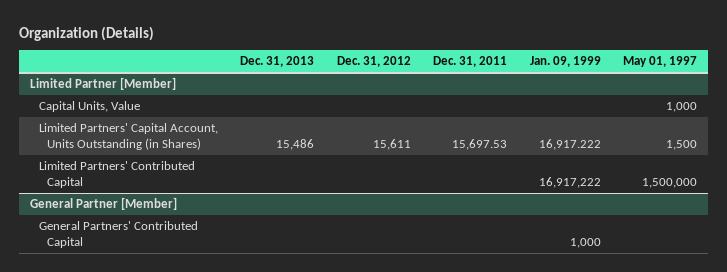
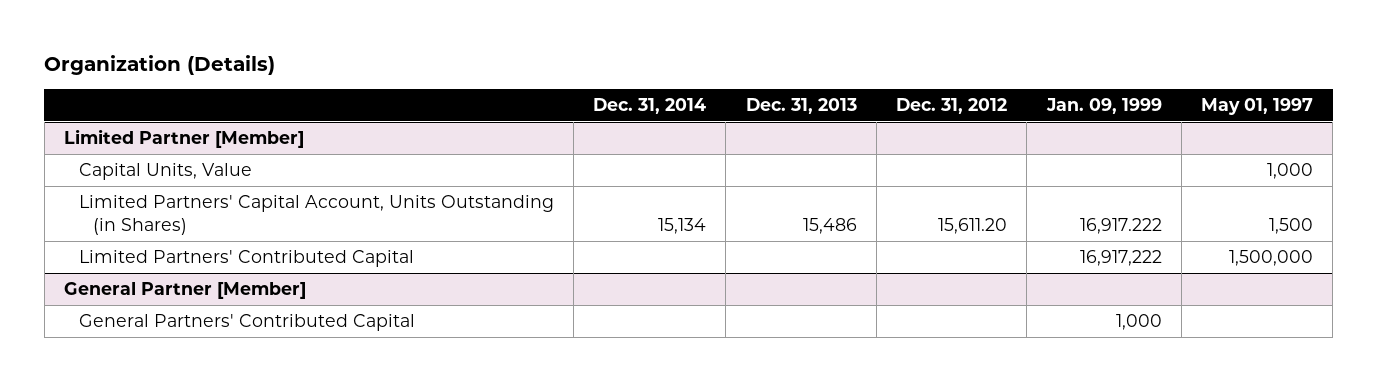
- | Dec. 31, 2013 | Dec. 31, 2012 | Dec. 31, 2011 | Jan. 09, 1999 | May 01, 1997
+ | Dec. 31, 2014 | Dec. 31, 2013 | Dec. 31, 2012 | Jan. 09, 1999 | May 01, 1997
@ Limited Partner [Member]
- Limited Partners' Capital Account, Units Outstanding (in Shares) | 15,486 | 15,611 | 15,697.53 | 16,917.222 | 1,500
+ Limited Partners' Capital Account, Units Outstanding (in Shares) | 15,134 | 15,486 | 15,611.20 | 16,917.222 | 1,500

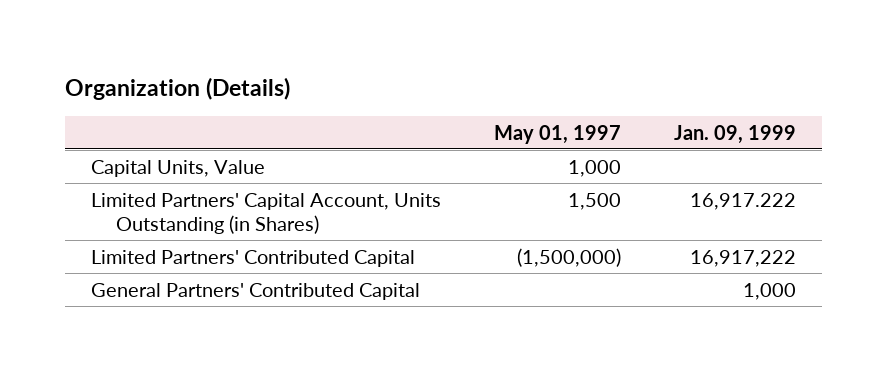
- | Dec. 31, 2014 | Dec. 31, 2013 | Dec. 31, 2012 | Jan. 09, 1999 | May 01, 1997
+ | May 01, 1997 | Jan. 09, 1999
- Limited Partner [Member]
- Limited Partners' Contributed Capital | | | | 16,917,222 | 1,500,000
- General Partner [Member]
+ Limited Partners' Contributed Capital | (1,500,000) | 16,917,222

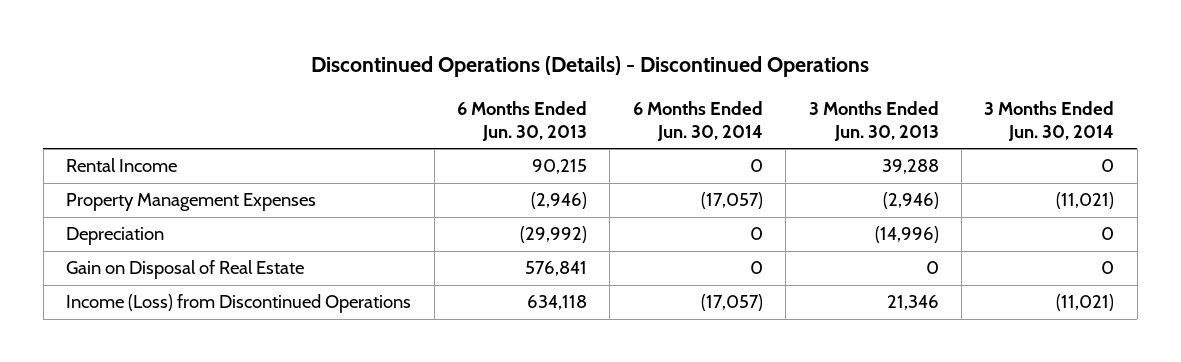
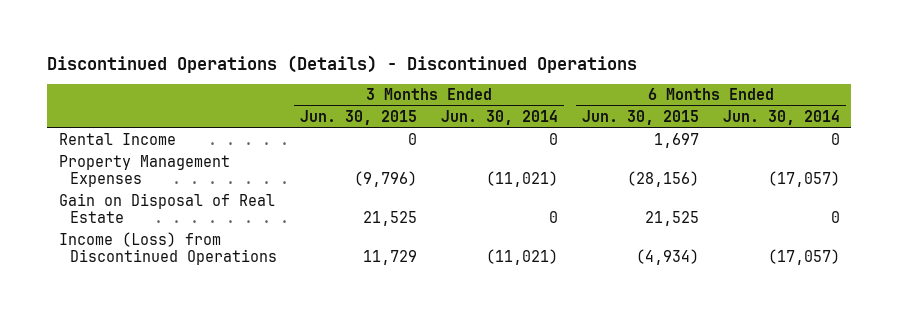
- | 6 Months Ended Jun. 30, 2013 | 6 Months Ended Jun. 30, 2014 | 3 Months Ended Jun. 30, 2013 | 3 Months Ended Jun. 30, 2014
+ | 3 Months Ended Jun. 30, 2015 | 3 Months Ended Jun. 30, 2014 | 6 Months Ended Jun. 30, 2015 | 6 Months Ended Jun. 30, 2014
- Depreciation | (29,992) | 0 | (14,996) | 0

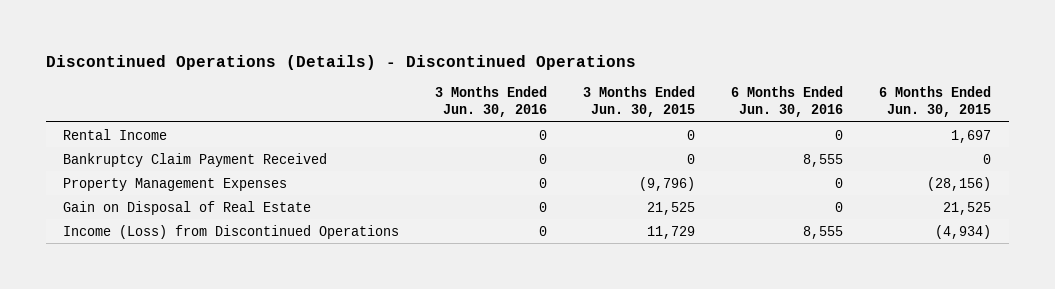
- | 3 Months Ended Jun. 30, 2015 | 3 Months Ended Jun. 30, 2014 | 6 Months Ended Jun. 30, 2015 | 6 Months Ended Jun. 30, 2014
+ | 3 Months Ended Jun. 30, 2016 | 3 Months Ended Jun. 30, 2015 | 6 Months Ended Jun. 30, 2016 | 6 Months Ended Jun. 30, 2015
+ Bankruptcy Claim Payment Received | 0 | 0 | 8,555 | 0

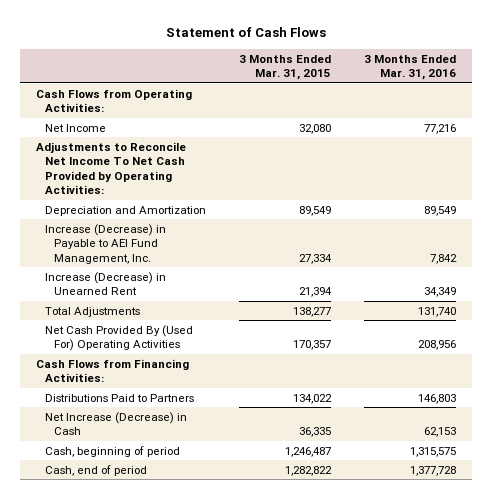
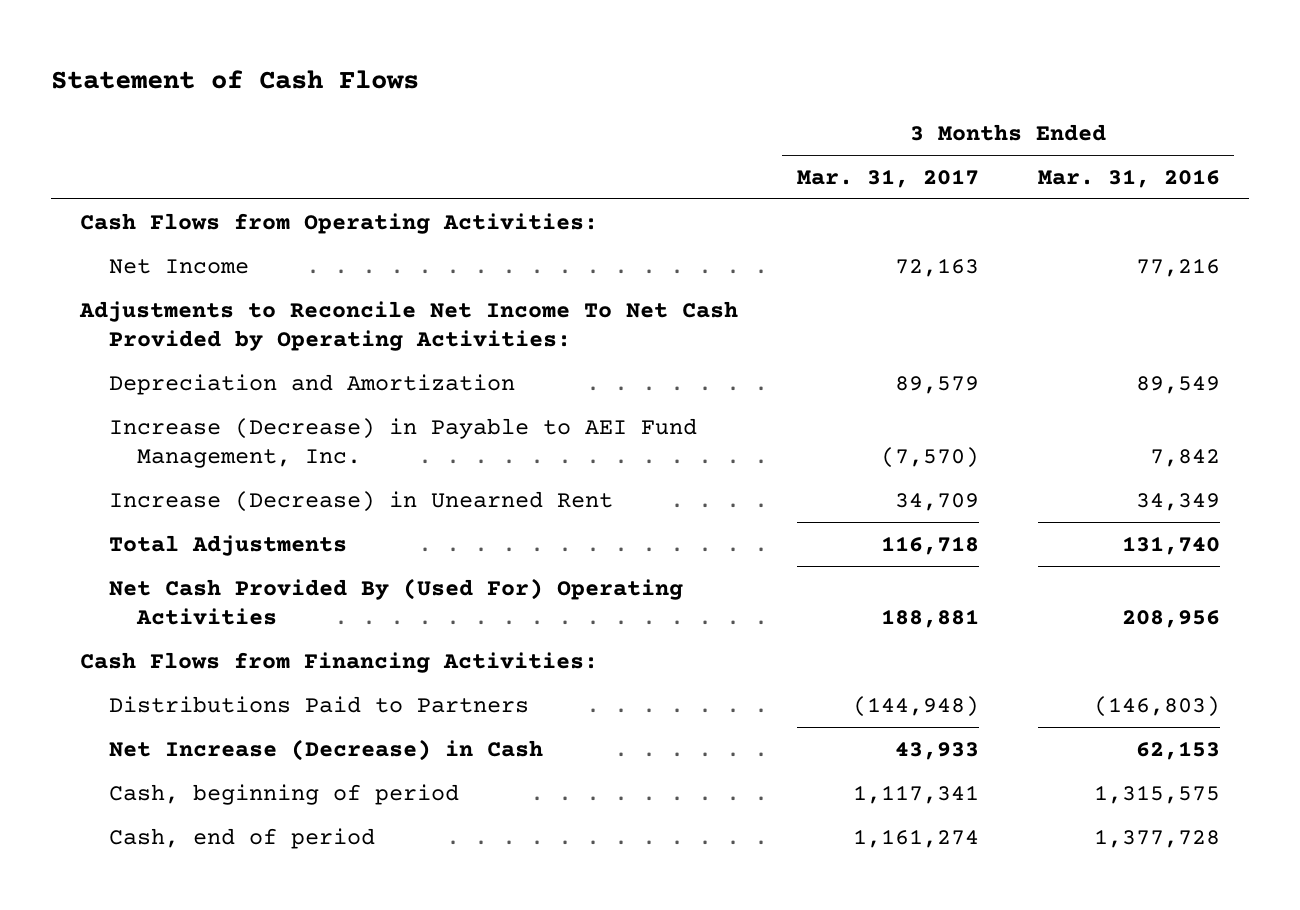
- | 3 Months Ended Mar. 31, 2015 | 3 Months Ended Mar. 31, 2016
+ | 3 Months Ended Mar. 31, 2017 | 3 Months Ended Mar. 31, 2016
- Distributions Paid to Partners | 134,022 | 146,803
+ Distributions Paid to Partners | (144,948) | (146,803)

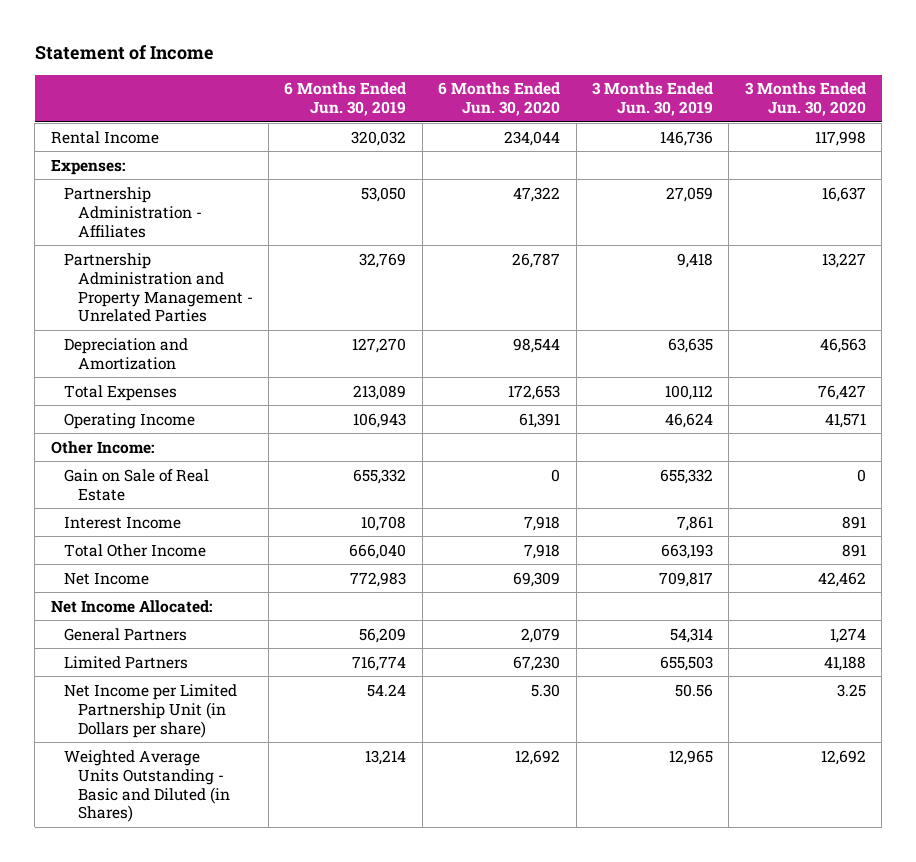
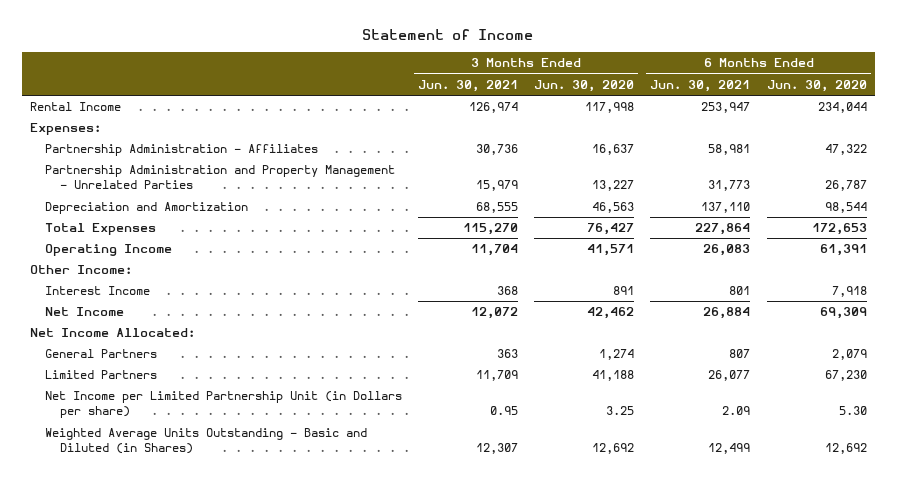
- | 6 Months Ended Jun. 30, 2019 | 6 Months Ended Jun. 30, 2020 | 3 Months Ended Jun. 30, 2019 | 3 Months Ended Jun. 30, 2020
+ | 3 Months Ended Jun. 30, 2021 | 3 Months Ended Jun. 30, 2020 | 6 Months Ended Jun. 30, 2021 | 6 Months Ended Jun. 30, 2020
- Gain on Sale of Real Estate | 655,332 | 0 | 655,332 | 0
- Total Other Income | 666,040 | 7,918 | 663,193 | 891

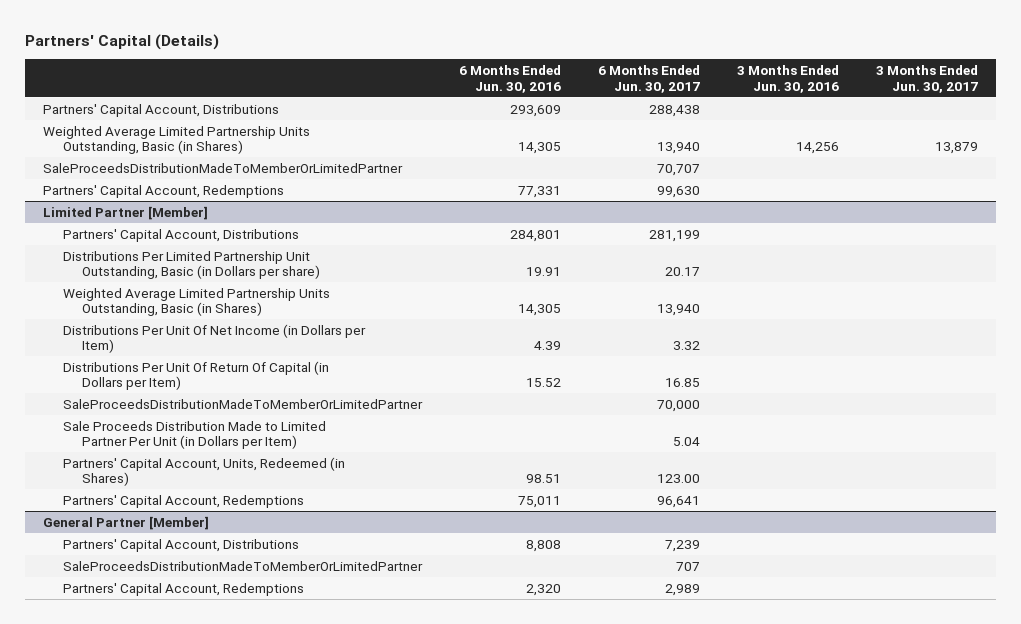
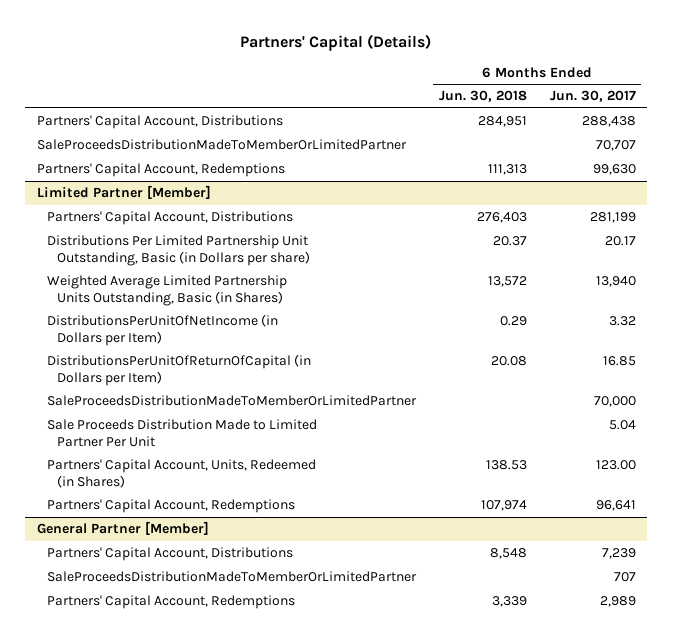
- | 6 Months Ended Jun. 30, 2016 | 6 Months Ended Jun. 30, 2017 | 3 Months Ended Jun. 30, 2016 | 3 Months Ended Jun. 30, 2017
+ | 6 Months Ended Jun. 30, 2018 | 6 Months Ended Jun. 30, 2017
- Weighted Average Limited Partnership Units Outstanding, Basic (in Shares) | 14,305 | 13,940 | 14,256 | 13,879
@ Limited Partner [Member]
- Distributions Per Unit Of Net Income (in Dollars per Item) | 4.39 | 3.32 | |
- Distributions Per Unit Of Return Of Capital (in Dollars per Item) | 15.52 | 16.85 | |
+ DistributionsPerUnitOfNetIncome (in Dollars per Item) | 0.29 | 3.32
+ DistributionsPerUnitOfReturnOfCapital (in Dollars per Item) | 20.08 | 16.85
- Sale Proceeds Distribution Made to Limited Partner Per Unit (in Dollars per Item) | | 5.04 | |
+ Sale Proceeds Distribution Made to Limited Partner Per Unit | | 5.04

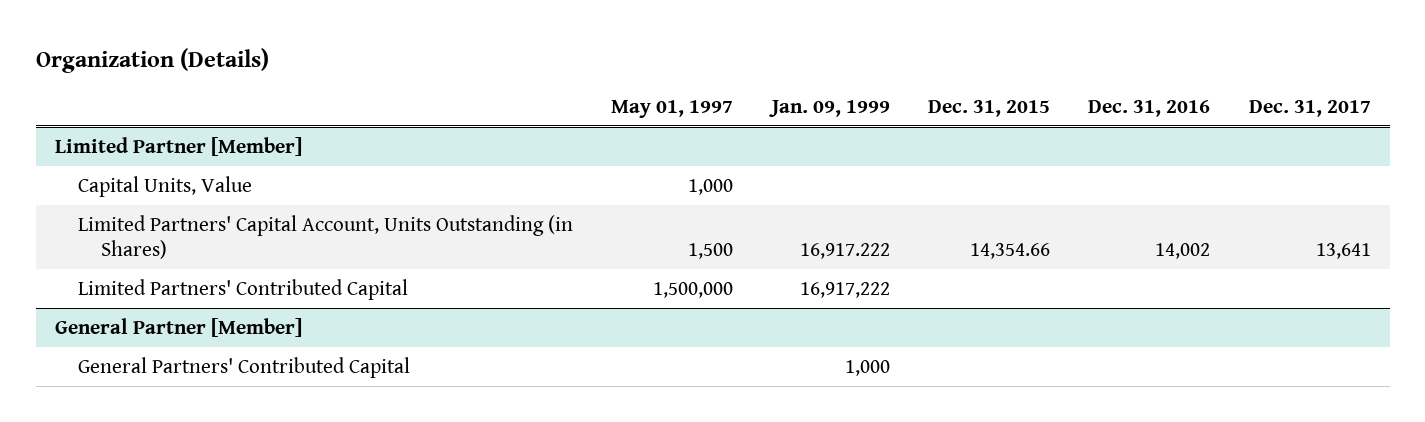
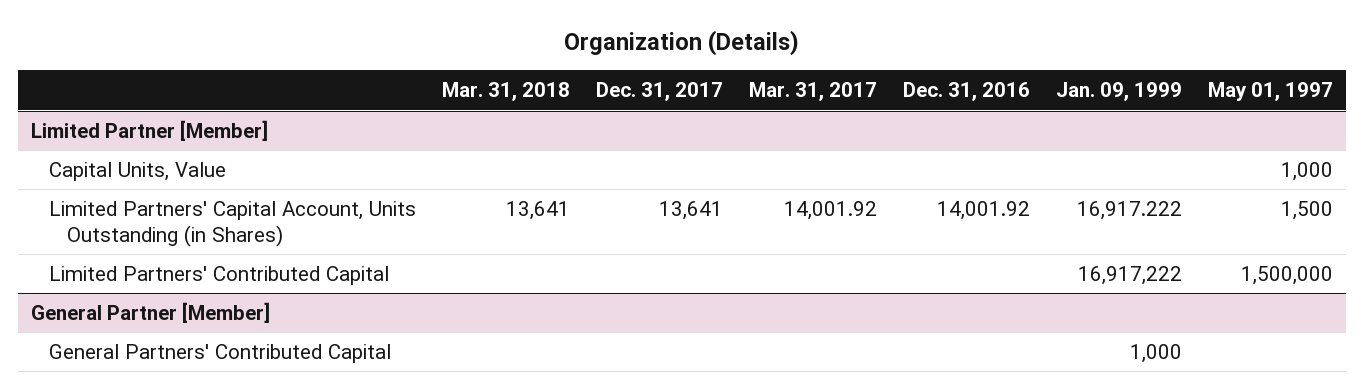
- | May 01, 1997 | Jan. 09, 1999 | Dec. 31, 2015 | Dec. 31, 2016 | Dec. 31, 2017
+ | Mar. 31, 2018 | Dec. 31, 2017 | Mar. 31, 2017 | Dec. 31, 2016 | Jan. 09, 1999 | May 01, 1997
@ Limited Partner [Member]
- Limited Partners' Capital Account, Units Outstanding (in Shares) | 1,500 | 16,917.222 | 14,354.66 | 14,002 | 13,641
+ Limited Partners' Capital Account, Units Outstanding (in Shares) | 13,641 | 13,641 | 14,001.92 | 14,001.92 | 16,917.222 | 1,500

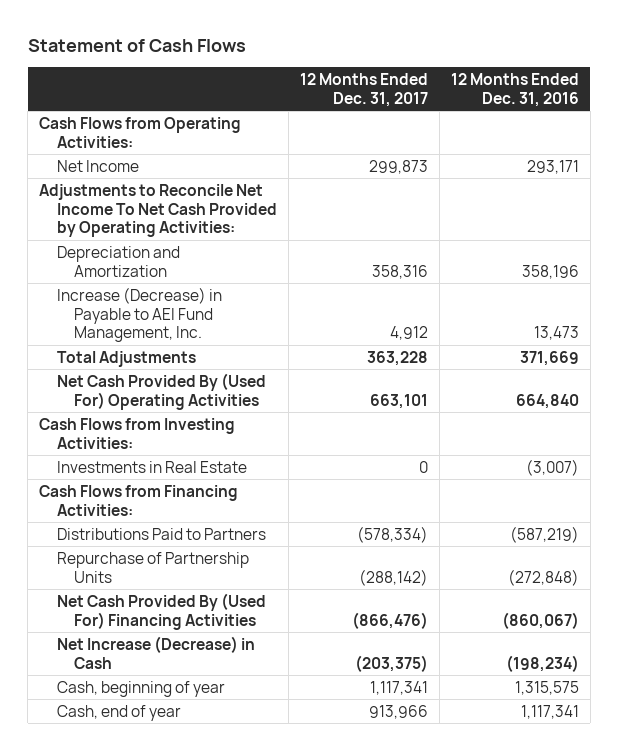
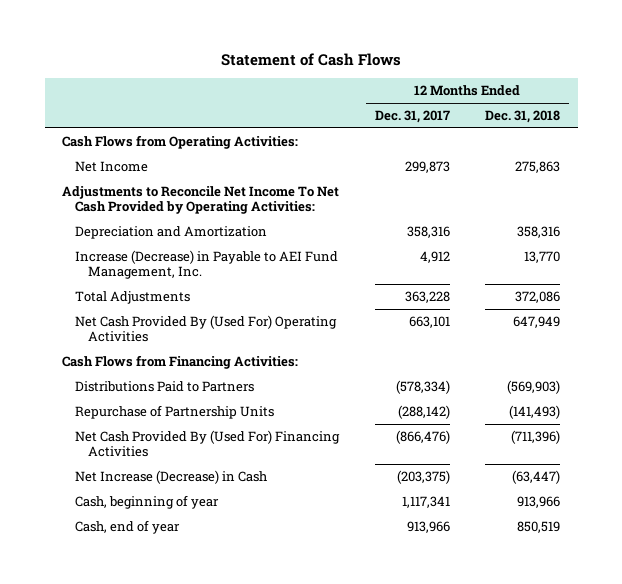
- | 12 Months Ended Dec. 31, 2017 | 12 Months Ended Dec. 31, 2016
+ | 12 Months Ended Dec. 31, 2017 | 12 Months Ended Dec. 31, 2018
- Cash Flows from Investing Activities:
- Investments in Real Estate | 0 | (3,007)

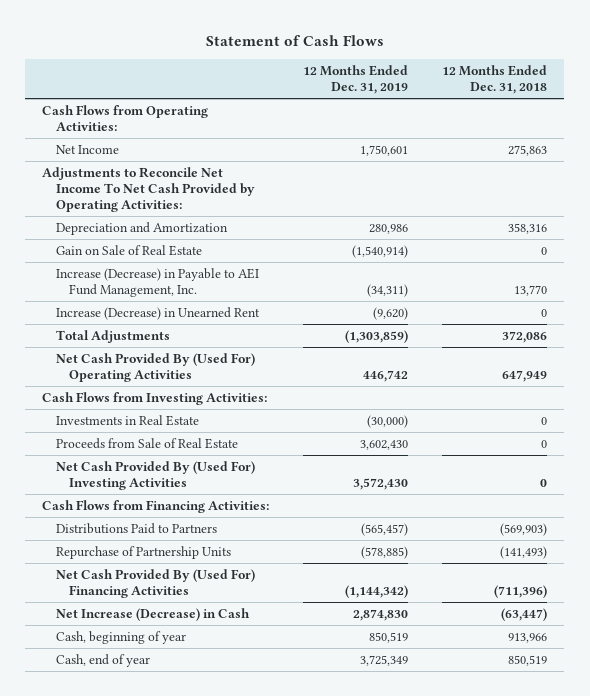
- | 12 Months Ended Dec. 31, 2017 | 12 Months Ended Dec. 31, 2018
+ | 12 Months Ended Dec. 31, 2019 | 12 Months Ended Dec. 31, 2018
+ Gain on Sale of Real Estate | (1,540,914) | 0
+ Increase (Decrease) in Unearned Rent | (9,620) | 0
+ Cash Flows from Investing Activities:
+ Investments in Real Estate | (30,000) | 0
+ Proceeds from Sale of Real Estate | 3,602,430 | 0
+ Net Cash Provided By (Used For) Investing Activities | 3,572,430 | 0

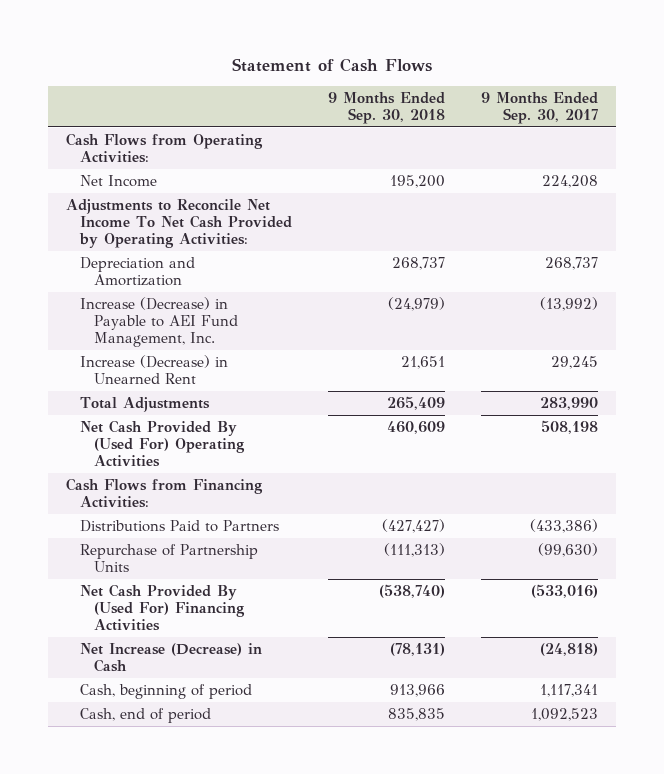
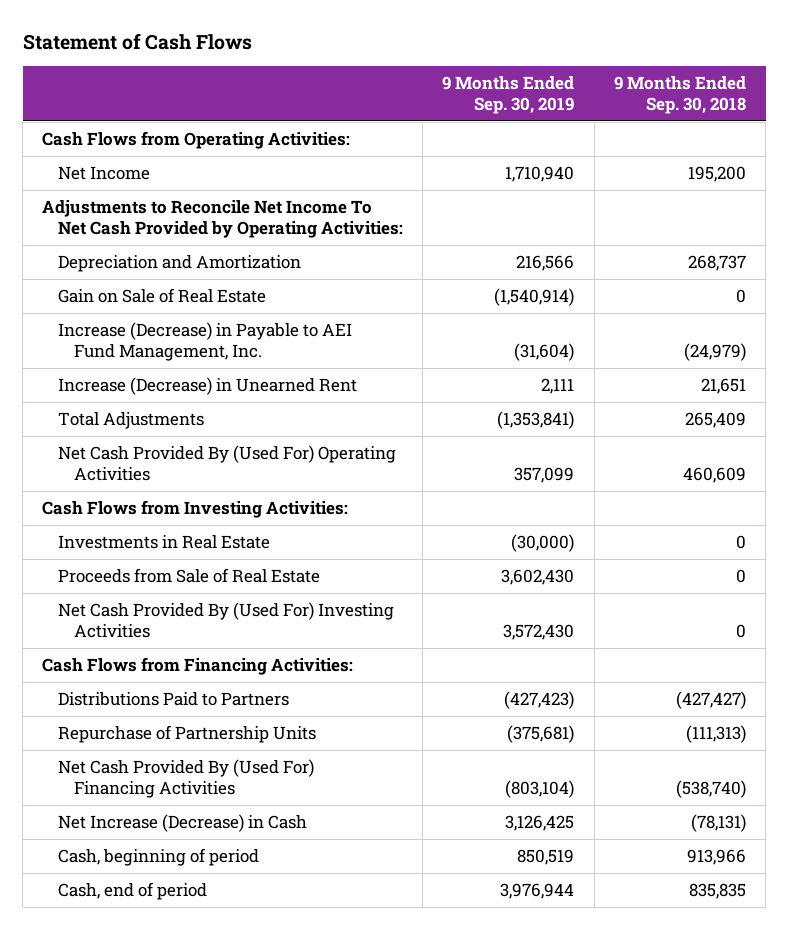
- | 9 Months Ended Sep. 30, 2018 | 9 Months Ended Sep. 30, 2017
+ | 9 Months Ended Sep. 30, 2019 | 9 Months Ended Sep. 30, 2018
+ Gain on Sale of Real Estate | (1,540,914) | 0
+ Cash Flows from Investing Activities:
+ Investments in Real Estate | (30,000) | 0
+ Proceeds from Sale of Real Estate | 3,602,430 | 0
+ Net Cash Provided By (Used For) Investing Activities | 3,572,430 | 0

